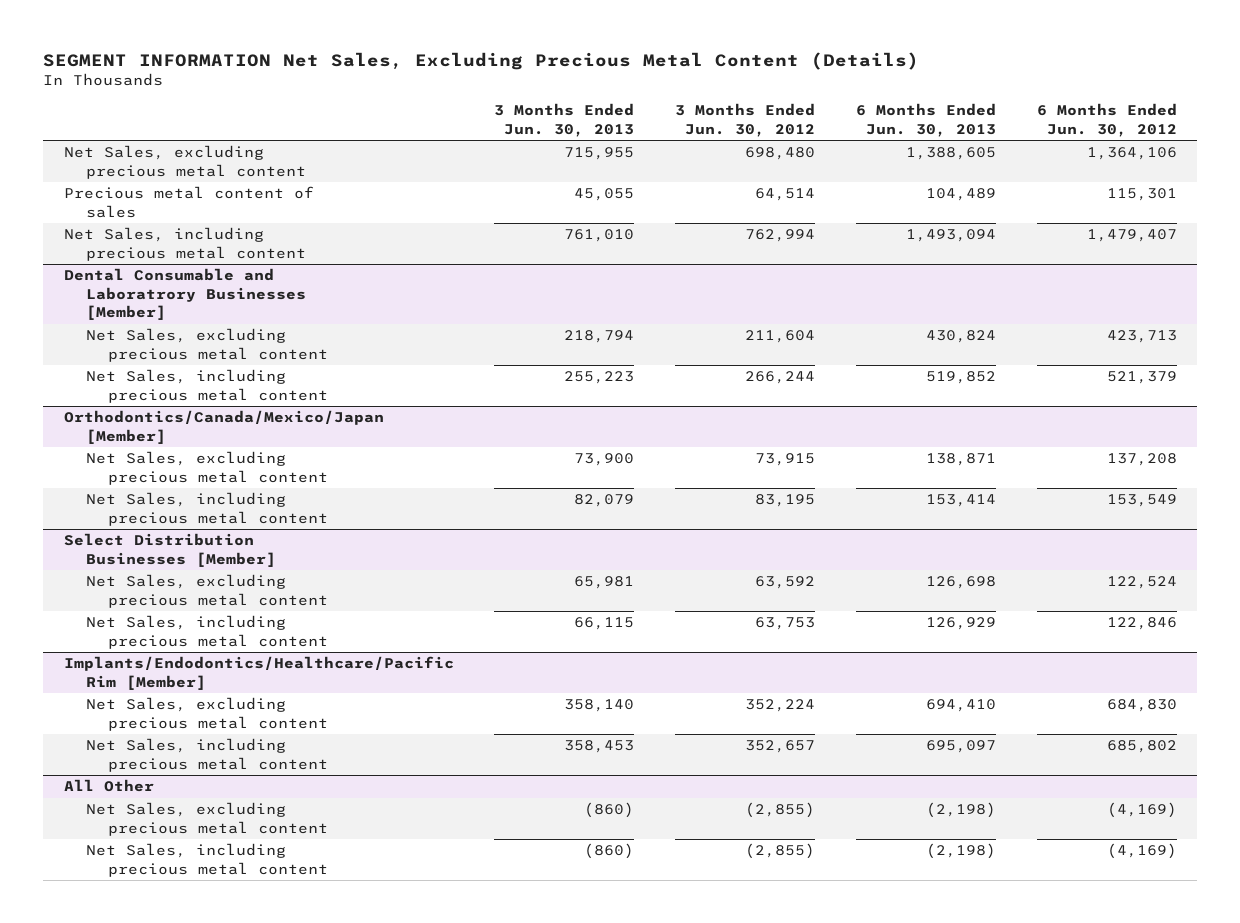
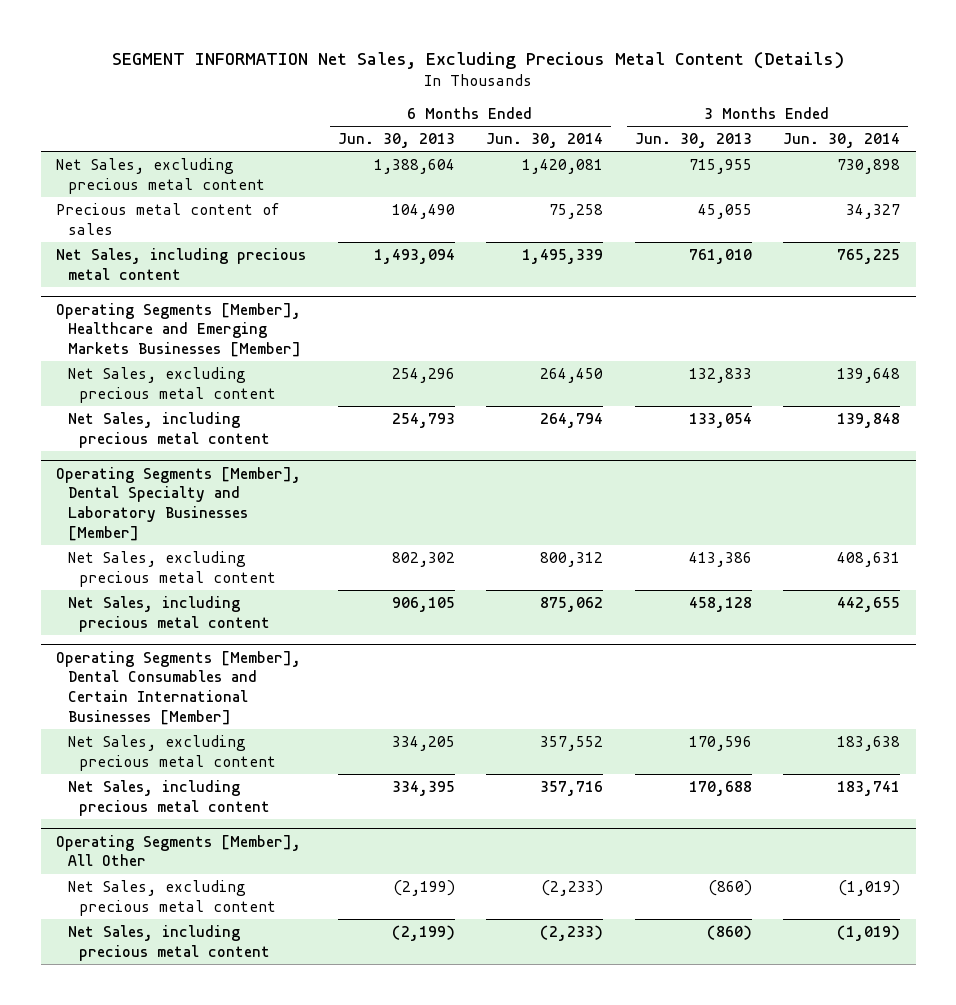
- | 3 Months Ended Jun. 30, 2013 | 3 Months Ended Jun. 30, 2012 | 6 Months Ended Jun. 30, 2013 | 6 Months Ended Jun. 30, 2012
+ | 6 Months Ended Jun. 30, 2013 | 6 Months Ended Jun. 30, 2014 | 3 Months Ended Jun. 30, 2013 | 3 Months Ended Jun. 30, 2014
- Net Sales, excluding precious metal content | 715,955 | 698,480 | 1,388,605 | 1,364,106
- Precious metal content of sales | 45,055 | 64,514 | 104,489 | 115,301
+ Net Sales, excluding precious metal content | 1,388,604 | 1,420,081 | 715,955 | 730,898
+ Precious metal content of sales | 104,490 | 75,258 | 45,055 | 34,327
- Dental Consumable and Laboratrory Businesses [Member]
- Net Sales, excluding precious metal content | 218,794 | 211,604 | 430,824 | 423,713
- Net Sales, including precious metal content | 255,223 | 266,244 | 519,852 | 521,379
- Orthodontics/Canada/Mexico/Japan [Member]
- Net Sales, excluding precious metal content | 73,900 | 73,915 | 138,871 | 137,208
- Net Sales, including precious metal content | 82,079 | 83,195 | 153,414 | 153,549
- Select Distribution Businesses [Member]
- Net Sales, excluding precious metal content | 65,981 | 63,592 | 126,698 | 122,524
- Net Sales, including precious metal content | 66,115 | 63,753 | 126,929 | 122,846
- Implants/Endodontics/Healthcare/Pacific Rim [Member]
- Net Sales, excluding precious metal content | 358,140 | 352,224 | 694,410 | 684,830
- Net Sales, including precious metal content | 358,453 | 352,657 | 695,097 | 685,802
- All Other
- Net Sales, excluding precious metal content | (860) | (2,855) | (2,198) | (4,169)
- Net Sales, including precious metal content | (860) | (2,855) | (2,198) | (4,169)
+ Operating Segments [Member], Healthcare and Emerging Markets Businesses [Member]
+ Net Sales, excluding precious metal content | 254,296 | 264,450 | 132,833 | 139,648
+ Net Sales, including precious metal content | 254,793 | 264,794 | 133,054 | 139,848
+ Operating Segments [Member], Dental Specialty and Laboratory Businesses [Member]
+ Net Sales, excluding precious metal content | 802,302 | 800,312 | 413,386 | 408,631
+ Net Sales, including precious metal content | 906,105 | 875,062 | 458,128 | 442,655
+ Operating Segments [Member], Dental Consumables and Certain International Businesses [Member]
+ Net Sales, excluding precious metal content | 334,205 | 357,552 | 170,596 | 183,638
+ Net Sales, including precious metal content | 334,395 | 357,716 | 170,688 | 183,741
+ Operating Segments [Member], All Other
+ Net Sales, excluding precious metal content | (2,199) | (2,233) | (860) | (1,019)
+ Net Sales, including precious metal content | (2,199) | (2,233) | (860) | (1,019)

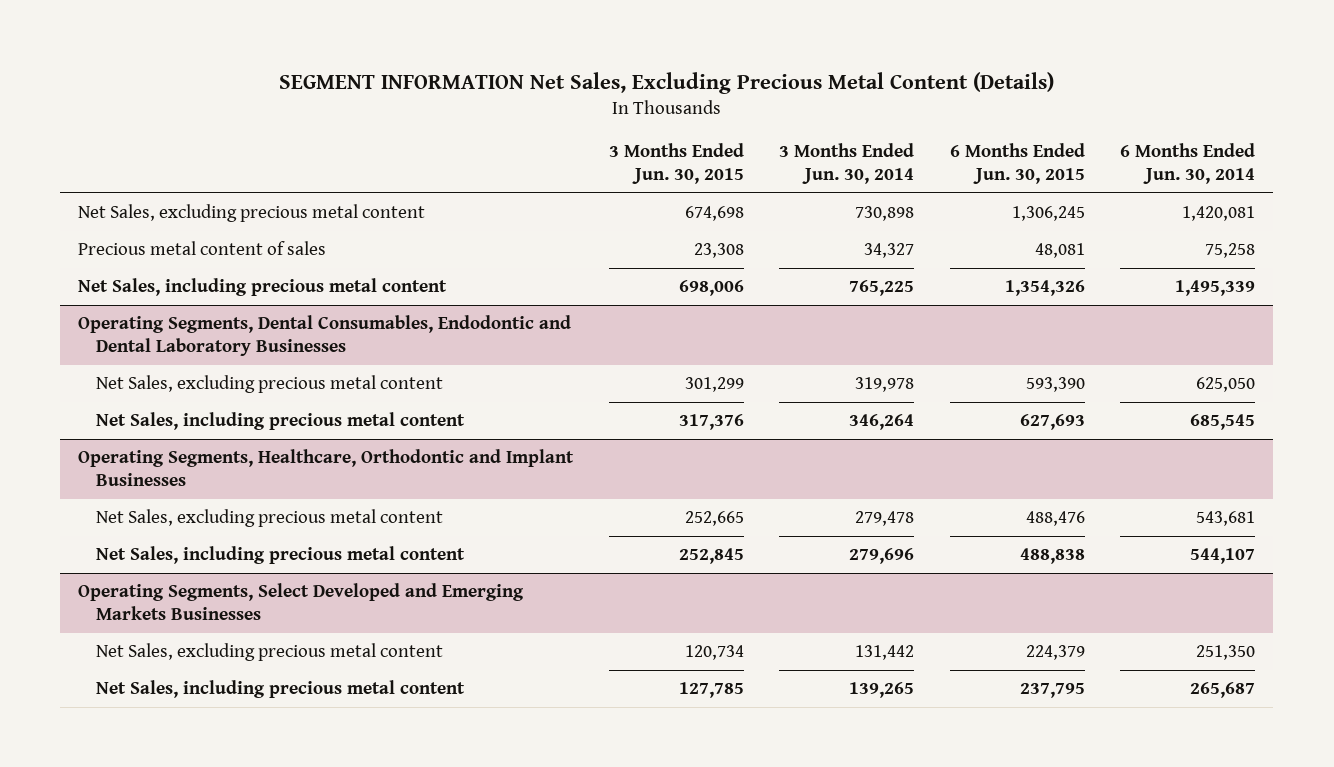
- | 6 Months Ended Jun. 30, 2013 | 6 Months Ended Jun. 30, 2014 | 3 Months Ended Jun. 30, 2013 | 3 Months Ended Jun. 30, 2014
+ | 3 Months Ended Jun. 30, 2015 | 3 Months Ended Jun. 30, 2014 | 6 Months Ended Jun. 30, 2015 | 6 Months Ended Jun. 30, 2014
- Operating Segments [Member], Healthcare and Emerging Markets Businesses [Member]
- Net Sales, excluding precious metal content | 254,296 | 264,450 | 132,833 | 139,648
- Net Sales, including precious metal content | 254,793 | 264,794 | 133,054 | 139,848
- Operating Segments [Member], Dental Specialty and Laboratory Businesses [Member]
- Net Sales, excluding precious metal content | 802,302 | 800,312 | 413,386 | 408,631
- Net Sales, including precious metal content | 906,105 | 875,062 | 458,128 | 442,655
- Operating Segments [Member], Dental Consumables and Certain International Businesses [Member]
- Net Sales, excluding precious metal content | 334,205 | 357,552 | 170,596 | 183,638
- Net Sales, including precious metal content | 334,395 | 357,716 | 170,688 | 183,741
- Operating Segments [Member], All Other
- Net Sales, excluding precious metal content | (2,199) | (2,233) | (860) | (1,019)
- Net Sales, including precious metal content | (2,199) | (2,233) | (860) | (1,019)
+ Operating Segments, Dental Consumables, Endodontic and Dental Laboratory Businesses
+ Net Sales, excluding precious metal content | 301,299 | 319,978 | 593,390 | 625,050
+ Net Sales, including precious metal content | 317,376 | 346,264 | 627,693 | 685,545
+ Operating Segments, Healthcare, Orthodontic and Implant Businesses
+ Net Sales, excluding precious metal content | 252,665 | 279,478 | 488,476 | 543,681
+ Net Sales, including precious metal content | 252,845 | 279,696 | 488,838 | 544,107
+ Operating Segments, Select Developed and Emerging Markets Businesses
+ Net Sales, excluding precious metal content | 120,734 | 131,442 | 224,379 | 251,350
+ Net Sales, including precious metal content | 127,785 | 139,265 | 237,795 | 265,687

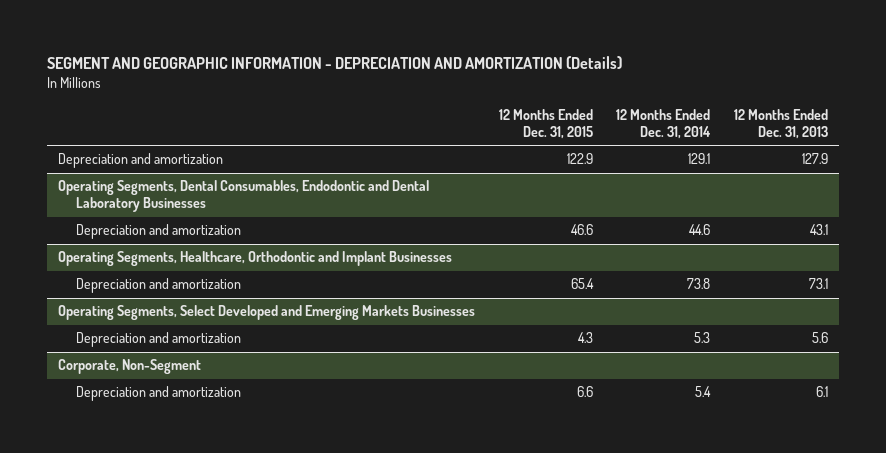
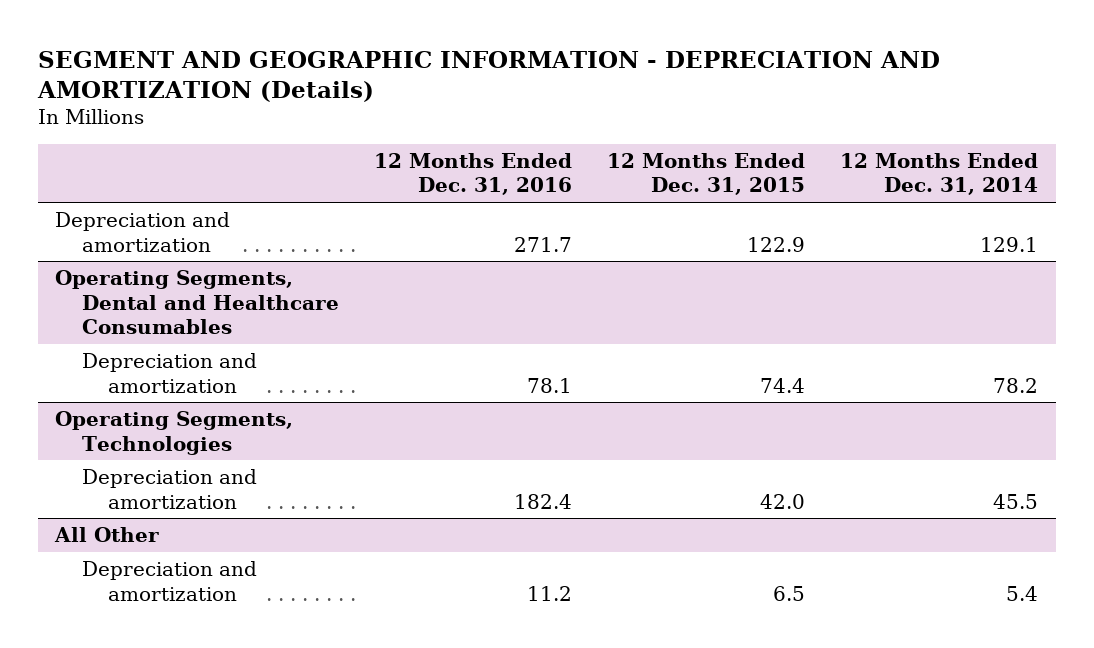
- | 12 Months Ended Dec. 31, 2015 | 12 Months Ended Dec. 31, 2014 | 12 Months Ended Dec. 31, 2013
+ | 12 Months Ended Dec. 31, 2016 | 12 Months Ended Dec. 31, 2015 | 12 Months Ended Dec. 31, 2014
- Operating Segments, Dental Consumables, Endodontic and Dental Laboratory Businesses
- Depreciation and amortization | 46.6 | 44.6 | 43.1
- Operating Segments, Healthcare, Orthodontic and Implant Businesses
- Depreciation and amortization | 65.4 | 73.8 | 73.1
- Operating Segments, Select Developed and Emerging Markets Businesses
- Depreciation and amortization | 4.3 | 5.3 | 5.6
- Corporate, Non-Segment
- Depreciation and amortization | 6.6 | 5.4 | 6.1
+ Operating Segments, Dental and Healthcare Consumables
+ Depreciation and amortization | 78.1 | 74.4 | 78.2
+ Operating Segments, Technologies
+ Depreciation and amortization | 182.4 | 42.0 | 45.5
+ All Other
+ Depreciation and amortization | 11.2 | 6.5 | 5.4

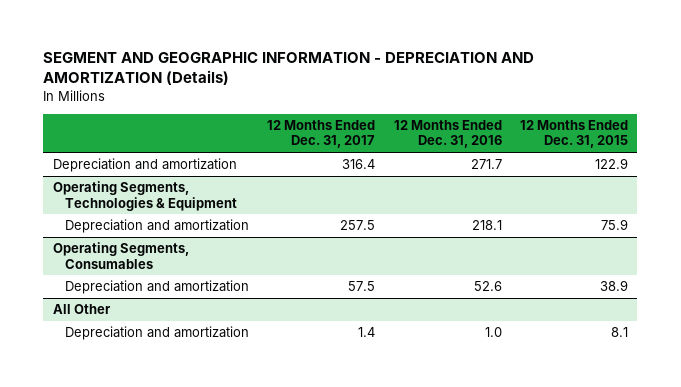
- | 12 Months Ended Dec. 31, 2016 | 12 Months Ended Dec. 31, 2015 | 12 Months Ended Dec. 31, 2014
+ | 12 Months Ended Dec. 31, 2017 | 12 Months Ended Dec. 31, 2016 | 12 Months Ended Dec. 31, 2015
- Operating Segments, Dental and Healthcare Consumables
- Depreciation and amortization | 78.1 | 74.4 | 78.2
- Operating Segments, Technologies
- Depreciation and amortization | 182.4 | 42.0 | 45.5
+ Operating Segments, Technologies & Equipment
+ Depreciation and amortization | 257.5 | 218.1 | 75.9
+ Operating Segments, Consumables
+ Depreciation and amortization | 57.5 | 52.6 | 38.9
@ All Other
- Depreciation and amortization | 11.2 | 6.5 | 5.4
+ Depreciation and amortization | 1.4 | 1.0 | 8.1

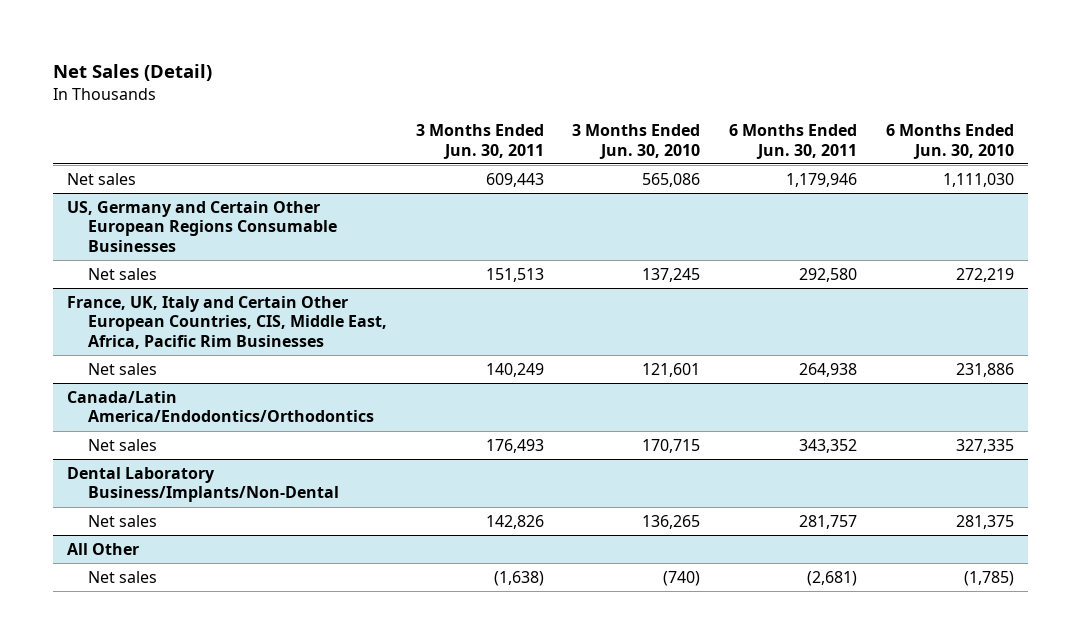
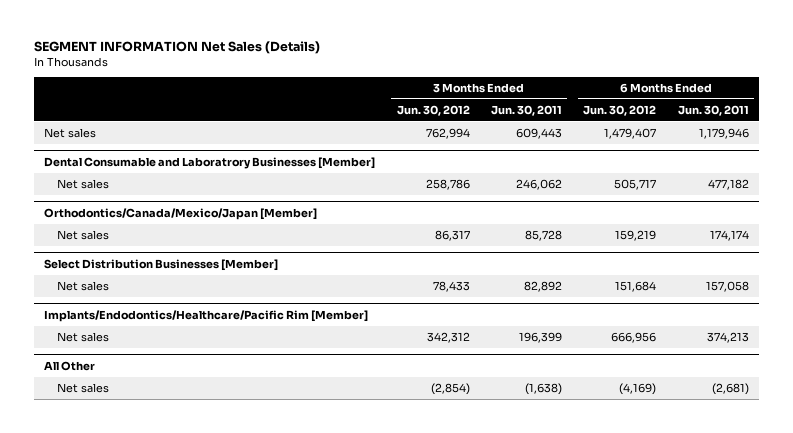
- Net Sales (Detail)
+ SEGMENT INFORMATION Net Sales (Details)
- | 3 Months Ended Jun. 30, 2011 | 3 Months Ended Jun. 30, 2010 | 6 Months Ended Jun. 30, 2011 | 6 Months Ended Jun. 30, 2010
+ | 3 Months Ended Jun. 30, 2012 | 3 Months Ended Jun. 30, 2011 | 6 Months Ended Jun. 30, 2012 | 6 Months Ended Jun. 30, 2011
- US, Germany and Certain Other European Regions Consumable Businesses
- Net sales | 151,513 | 137,245 | 292,580 | 272,219
- France, UK, Italy and Certain Other European Countries, CIS, Middle East, Africa, Pacific Rim Businesses
- Net sales | 140,249 | 121,601 | 264,938 | 231,886
- Canada/Latin America/Endodontics/Orthodontics
- Net sales | 176,493 | 170,715 | 343,352 | 327,335
- Dental Laboratory Business/Implants/Non-Dental
- Net sales | 142,826 | 136,265 | 281,757 | 281,375
+ Dental Consumable and Laboratrory Businesses [Member]
+ Net sales | 258,786 | 246,062 | 505,717 | 477,182
+ Orthodontics/Canada/Mexico/Japan [Member]
+ Net sales | 86,317 | 85,728 | 159,219 | 174,174
+ Select Distribution Businesses [Member]
+ Net sales | 78,433 | 82,892 | 151,684 | 157,058
+ Implants/Endodontics/Healthcare/Pacific Rim [Member]
+ Net sales | 342,312 | 196,399 | 666,956 | 374,213

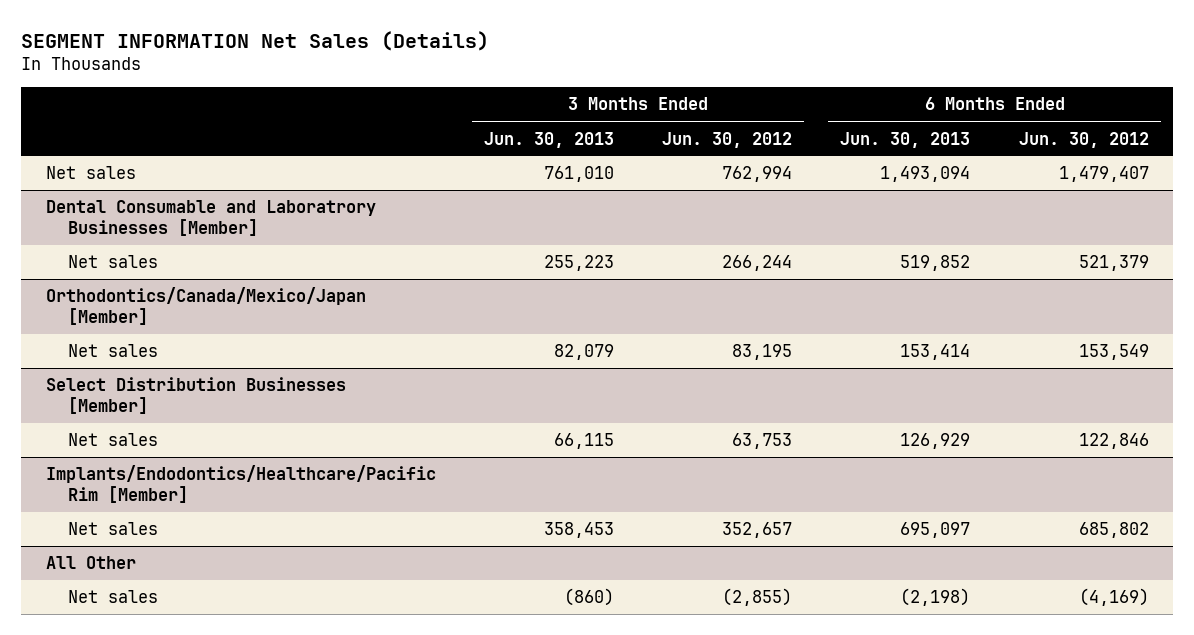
- | 3 Months Ended Jun. 30, 2012 | 3 Months Ended Jun. 30, 2011 | 6 Months Ended Jun. 30, 2012 | 6 Months Ended Jun. 30, 2011
+ | 3 Months Ended Jun. 30, 2013 | 3 Months Ended Jun. 30, 2012 | 6 Months Ended Jun. 30, 2013 | 6 Months Ended Jun. 30, 2012
@ Dental Consumable and Laboratrory Businesses [Member]
- Net sales | 258,786 | 246,062 | 505,717 | 477,182
+ Net sales | 255,223 | 266,244 | 519,852 | 521,379
@ Orthodontics/Canada/Mexico/Japan [Member]
- Net sales | 86,317 | 85,728 | 159,219 | 174,174
+ Net sales | 82,079 | 83,195 | 153,414 | 153,549
@ Select Distribution Businesses [Member]
- Net sales | 78,433 | 82,892 | 151,684 | 157,058
+ Net sales | 66,115 | 63,753 | 126,929 | 122,846
@ Implants/Endodontics/Healthcare/Pacific Rim [Member]
- Net sales | 342,312 | 196,399 | 666,956 | 374,213
+ Net sales | 358,453 | 352,657 | 695,097 | 685,802
@ All Other
- Net sales | (2,854) | (1,638) | (4,169) | (2,681)
+ Net sales | (860) | (2,855) | (2,198) | (4,169)

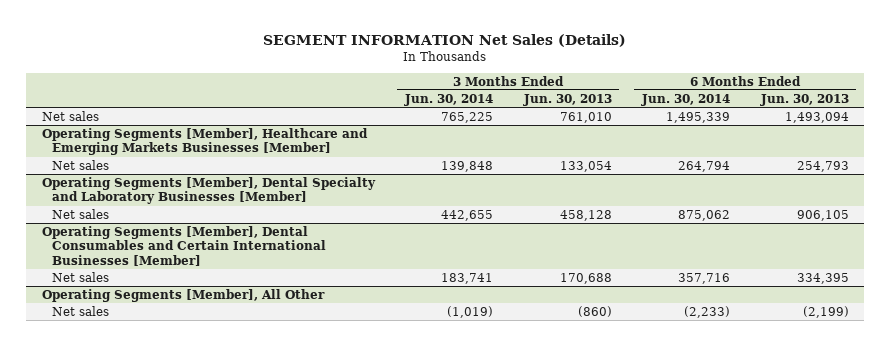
- | 3 Months Ended Jun. 30, 2013 | 3 Months Ended Jun. 30, 2012 | 6 Months Ended Jun. 30, 2013 | 6 Months Ended Jun. 30, 2012
+ | 3 Months Ended Jun. 30, 2014 | 3 Months Ended Jun. 30, 2013 | 6 Months Ended Jun. 30, 2014 | 6 Months Ended Jun. 30, 2013
- Dental Consumable and Laboratrory Businesses [Member]
- Net sales | 255,223 | 266,244 | 519,852 | 521,379
- Orthodontics/Canada/Mexico/Japan [Member]
- Net sales | 82,079 | 83,195 | 153,414 | 153,549
- Select Distribution Businesses [Member]
- Net sales | 66,115 | 63,753 | 126,929 | 122,846
- Implants/Endodontics/Healthcare/Pacific Rim [Member]
- Net sales | 358,453 | 352,657 | 695,097 | 685,802
- All Other
- Net sales | (860) | (2,855) | (2,198) | (4,169)
+ Operating Segments [Member], Healthcare and Emerging Markets Businesses [Member]
+ Net sales | 139,848 | 133,054 | 264,794 | 254,793
+ Operating Segments [Member], Dental Specialty and Laboratory Businesses [Member]
+ Net sales | 442,655 | 458,128 | 875,062 | 906,105
+ Operating Segments [Member], Dental Consumables and Certain International Businesses [Member]
+ Net sales | 183,741 | 170,688 | 357,716 | 334,395
+ Operating Segments [Member], All Other
+ Net sales | (1,019) | (860) | (2,233) | (2,199)

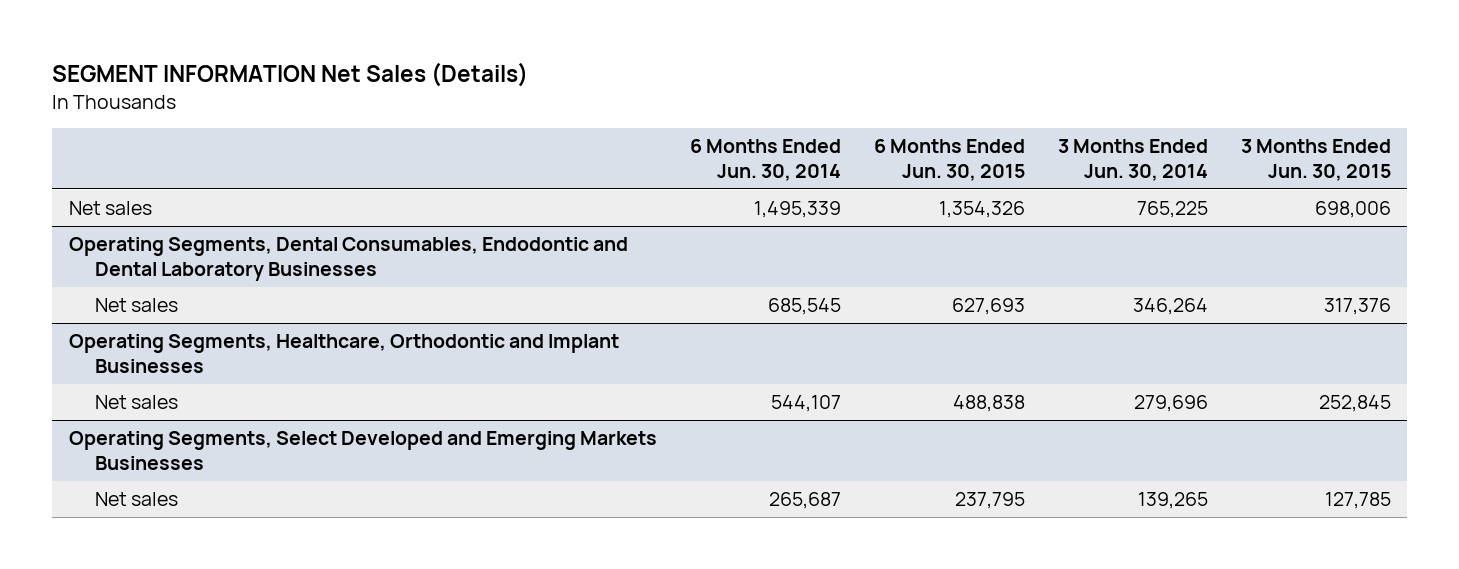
- | 3 Months Ended Jun. 30, 2014 | 3 Months Ended Jun. 30, 2013 | 6 Months Ended Jun. 30, 2014 | 6 Months Ended Jun. 30, 2013
+ | 6 Months Ended Jun. 30, 2014 | 6 Months Ended Jun. 30, 2015 | 3 Months Ended Jun. 30, 2014 | 3 Months Ended Jun. 30, 2015
- Operating Segments [Member], Healthcare and Emerging Markets Businesses [Member]
- Net sales | 139,848 | 133,054 | 264,794 | 254,793
- Operating Segments [Member], Dental Specialty and Laboratory Businesses [Member]
- Net sales | 442,655 | 458,128 | 875,062 | 906,105
- Operating Segments [Member], Dental Consumables and Certain International Businesses [Member]
- Net sales | 183,741 | 170,688 | 357,716 | 334,395
- Operating Segments [Member], All Other
- Net sales | (1,019) | (860) | (2,233) | (2,199)
+ Operating Segments, Dental Consumables, Endodontic and Dental Laboratory Businesses
+ Net sales | 685,545 | 627,693 | 346,264 | 317,376
+ Operating Segments, Healthcare, Orthodontic and Implant Businesses
+ Net sales | 544,107 | 488,838 | 279,696 | 252,845
+ Operating Segments, Select Developed and Emerging Markets Businesses
+ Net sales | 265,687 | 237,795 | 139,265 | 127,785

